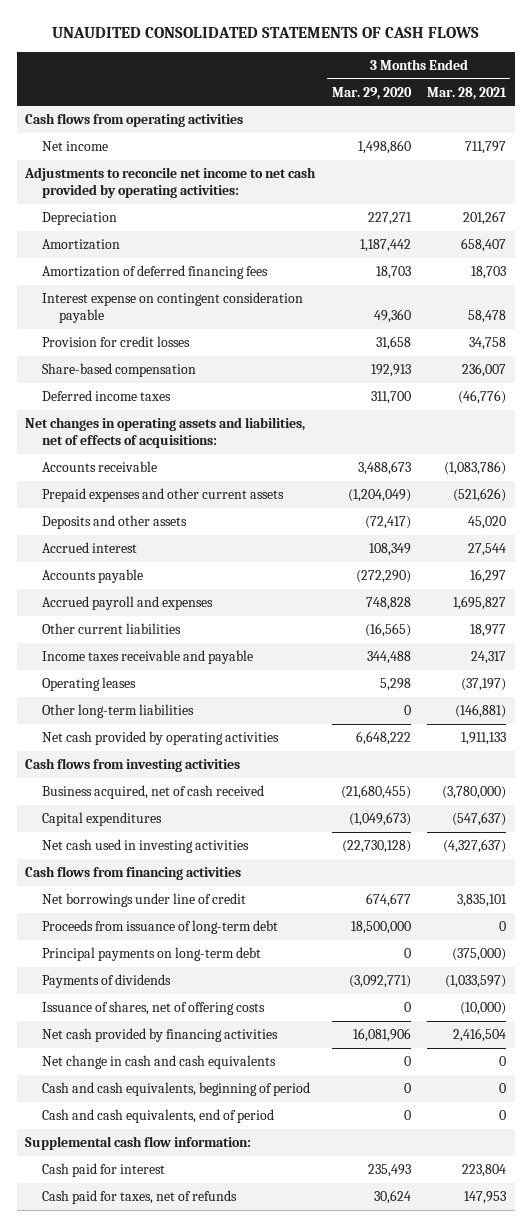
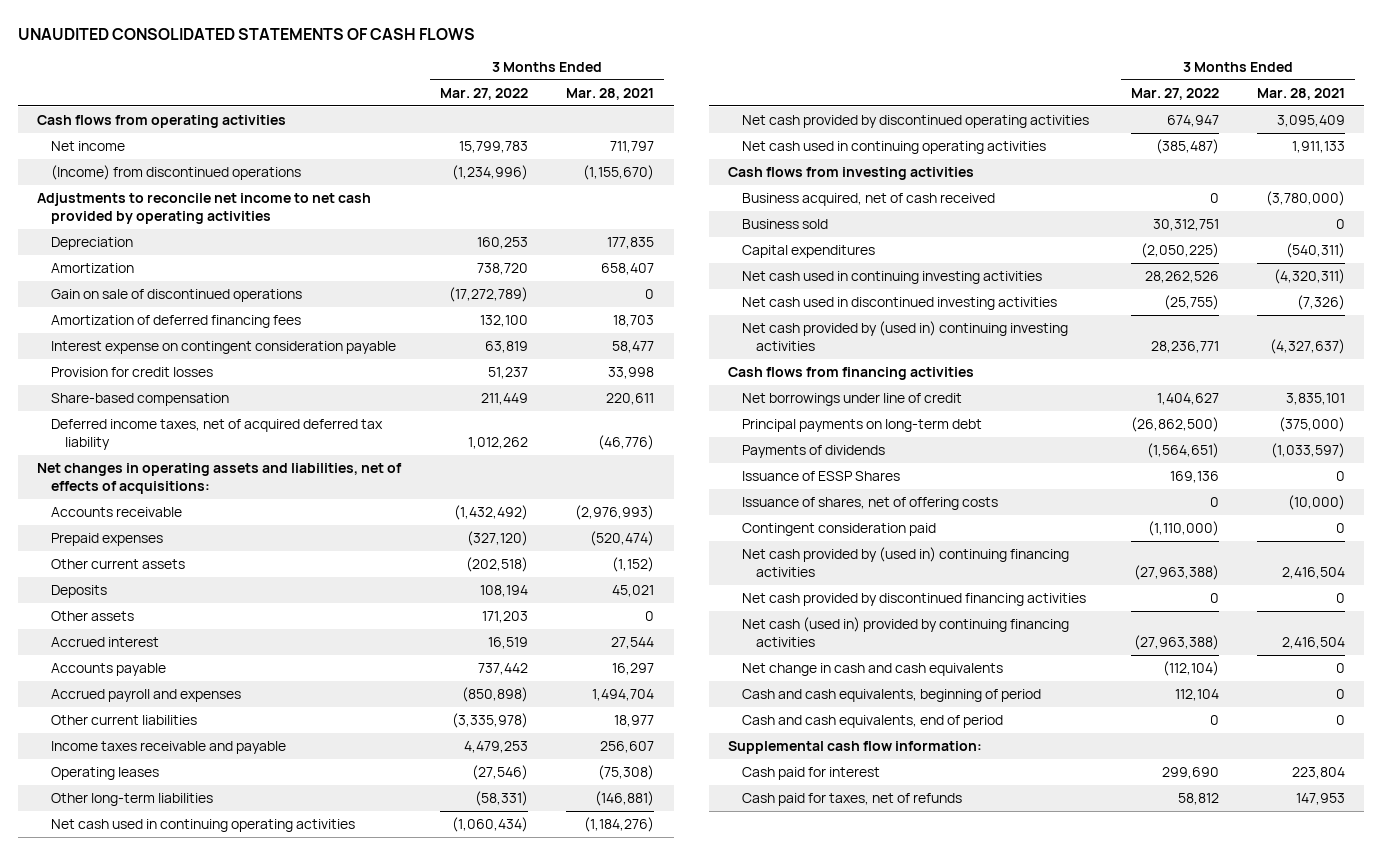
- | 3 Months Ended Mar. 29, 2020 | 3 Months Ended Mar. 28, 2021
+ | 3 Months Ended Mar. 27, 2022 | 3 Months Ended Mar. 28, 2021
- Adjustments to reconcile net income to net cash provided by operating activities:
- Depreciation | 227,271 | 201,267
+ (Income) from discontinued operations | (1,234,996) | (1,155,670)
+ Adjustments to reconcile net income to net cash provided by operating activities
+ Depreciation | 160,253 | 177,835
+ Gain on sale of discontinued operations | (17,272,789) | 0
- Interest expense on contingent consideration payable | 49,360 | 58,478
- Provision for credit losses | 31,658 | 34,758
- Share-based compensation | 192,913 | 236,007
- Deferred income taxes | 311,700 | (46,776)
+ Interest expense on contingent consideration payable | 63,819 | 58,477
+ Provision for credit losses | 51,237 | 33,998
+ Share-based compensation | 211,449 | 220,611
+ Deferred income taxes, net of acquired deferred tax liability | 1,012,262 | (46,776)
- Accounts receivable | 3,488,673 | (1,083,786)
- Prepaid expenses and other current assets | (1,204,049) | (521,626)
- Deposits and other assets | (72,417) | 45,020
+ Accounts receivable | (1,432,492) | (2,976,993)
+ Prepaid expenses | (327,120) | (520,474)
+ Other current assets | (202,518) | (1,152)
+ Deposits | 108,194 | 45,021
+ Other assets | 171,203 | 0
- Accrued payroll and expenses | 748,828 | 1,695,827
+ Accrued payroll and expenses | (850,898) | 1,494,704
- Income taxes receivable and payable | 344,488 | 24,317
- Operating leases | 5,298 | (37,197)
+ Income taxes receivable and payable | 4,479,253 | 256,607
+ Operating leases | (27,546) | (75,308)
- Net cash provided by operating activities | 6,648,222 | 1,911,133
+ Net cash used in continuing operating activities | (1,060,434) | (1,184,276)
+ Net cash provided by discontinued operating activities | 674,947 | 3,095,409
+ Net cash used in continuing operating activities | (385,487) | 1,911,133
- Capital expenditures | (1,049,673) | (547,637)
- Net cash used in investing activities | (22,730,128) | (4,327,637)
+ Business sold | 30,312,751 | 0
+ Capital expenditures | (2,050,225) | (540,311)
+ Net cash used in continuing investing activities | 28,262,526 | (4,320,311)
+ Net cash used in discontinued investing activities | (25,755) | (7,326)
+ Net cash provided by (used in) continuing investing activities | 28,236,771 | (4,327,637)
- Proceeds from issuance of long-term debt | 18,500,000 | 0
+ Issuance of ESSP Shares | 169,136 | 0
- Net cash provided by financing activities | 16,081,906 | 2,416,504
+ Contingent consideration paid | (1,110,000) | 0
+ Net cash provided by (used in) continuing financing activities | (27,963,388) | 2,416,504
+ Net cash provided by discontinued financing activities | 0 | 0
+ Net cash (used in) provided by continuing financing activities | (27,963,388) | 2,416,504

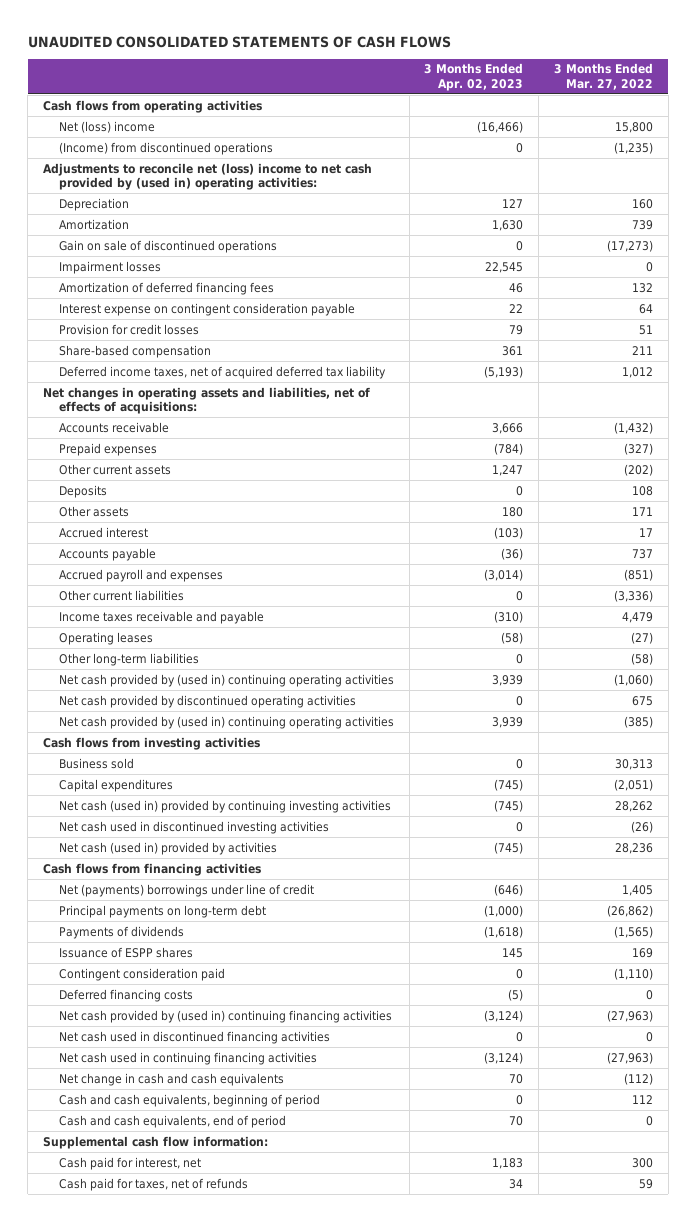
- | 3 Months Ended Mar. 27, 2022 | 3 Months Ended Mar. 28, 2021
+ | 3 Months Ended Apr. 02, 2023 | 3 Months Ended Mar. 27, 2022
- Net income | 15,799,783 | 711,797
- (Income) from discontinued operations | (1,234,996) | (1,155,670)
- Adjustments to reconcile net income to net cash provided by operating activities
- Depreciation | 160,253 | 177,835
- Amortization | 738,720 | 658,407
- Gain on sale of discontinued operations | (17,272,789) | 0
- Amortization of deferred financing fees | 132,100 | 18,703
- Interest expense on contingent consideration payable | 63,819 | 58,477
- Provision for credit losses | 51,237 | 33,998
- Share-based compensation | 211,449 | 220,611
- Deferred income taxes, net of acquired deferred tax liability | 1,012,262 | (46,776)
+ Net (loss) income | (16,466) | 15,800
+ (Income) from discontinued operations | 0 | (1,235)
+ Adjustments to reconcile net (loss) income to net cash provided by (used in) operating activities:
+ Depreciation | 127 | 160
+ Amortization | 1,630 | 739
+ Gain on sale of discontinued operations | 0 | (17,273)
+ Impairment losses | 22,545 | 0
+ Amortization of deferred financing fees | 46 | 132
+ Interest expense on contingent consideration payable | 22 | 64
+ Provision for credit losses | 79 | 51
+ Share-based compensation | 361 | 211
+ Deferred income taxes, net of acquired deferred tax liability | (5,193) | 1,012
- Accounts receivable | (1,432,492) | (2,976,993)
- Prepaid expenses | (327,120) | (520,474)
- Other current assets | (202,518) | (1,152)
- Deposits | 108,194 | 45,021
- Other assets | 171,203 | 0
- Accrued interest | 16,519 | 27,544
- Accounts payable | 737,442 | 16,297
- Accrued payroll and expenses | (850,898) | 1,494,704
- Other current liabilities | (3,335,978) | 18,977
- Income taxes receivable and payable | 4,479,253 | 256,607
- Operating leases | (27,546) | (75,308)
- Other long-term liabilities | (58,331) | (146,881)
- Net cash used in continuing operating activities | (1,060,434) | (1,184,276)
- Net cash provided by discontinued operating activities | 674,947 | 3,095,409
- Net cash used in continuing operating activities | (385,487) | 1,911,133
+ Accounts receivable | 3,666 | (1,432)
+ Prepaid expenses | (784) | (327)
+ Other current assets | 1,247 | (202)
+ Deposits | 0 | 108
+ Other assets | 180 | 171
+ Accrued interest | (103) | 17
+ Accounts payable | (36) | 737
+ Accrued payroll and expenses | (3,014) | (851)
+ Other current liabilities | 0 | (3,336)
+ Income taxes receivable and payable | (310) | 4,479
+ Operating leases | (58) | (27)
+ Other long-term liabilities | 0 | (58)
+ Net cash provided by (used in) continuing operating activities | 3,939 | (1,060)
+ Net cash provided by discontinued operating activities | 0 | 675
+ Net cash provided by (used in) continuing operating activities | 3,939 | (385)
- Business acquired, net of cash received | 0 | (3,780,000)
- Business sold | 30,312,751 | 0
- Capital expenditures | (2,050,225) | (540,311)
- Net cash used in continuing investing activities | 28,262,526 | (4,320,311)
- Net cash used in discontinued investing activities | (25,755) | (7,326)
- Net cash provided by (used in) continuing investing activities | 28,236,771 | (4,327,637)
+ Business sold | 0 | 30,313
+ Capital expenditures | (745) | (2,051)
+ Net cash (used in) provided by continuing investing activities | (745) | 28,262
+ Net cash used in discontinued investing activities | 0 | (26)
+ Net cash (used in) provided by activities | (745) | 28,236
- Net borrowings under line of credit | 1,404,627 | 3,835,101
- Principal payments on long-term debt | (26,862,500) | (375,000)
- Payments of dividends | (1,564,651) | (1,033,597)
- Issuance of ESSP Shares | 169,136 | 0
- Issuance of shares, net of offering costs | 0 | (10,000)
- Contingent consideration paid | (1,110,000) | 0
- Net cash provided by (used in) continuing financing activities | (27,963,388) | 2,416,504
- Net cash provided by discontinued financing activities | 0 | 0
- Net cash (used in) provided by continuing financing activities | (27,963,388) | 2,416,504
- Net change in cash and cash equivalents | (112,104) | 0
- Cash and cash equivalents, beginning of period | 112,104 | 0
+ Net (payments) borrowings under line of credit | (646) | 1,405
+ Principal payments on long-term debt | (1,000) | (26,862)
+ Payments of dividends | (1,618) | (1,565)
+ Issuance of ESPP shares | 145 | 169
+ Contingent consideration paid | 0 | (1,110)
+ Deferred financing costs | (5) | 0
+ Net cash provided by (used in) continuing financing activities | (3,124) | (27,963)
+ Net cash used in discontinued financing activities | 0 | 0
+ Net cash used in continuing financing activities | (3,124) | (27,963)
+ Net change in cash and cash equivalents | 70 | (112)
+ Cash and cash equivalents, beginning of period | 0 | 112
- Cash paid for interest | 299,690 | 223,804
- Cash paid for taxes, net of refunds | 58,812 | 147,953
+ Cash paid for interest, net | 1,183 | 300
+ Cash paid for taxes, net of refunds | 34 | 59

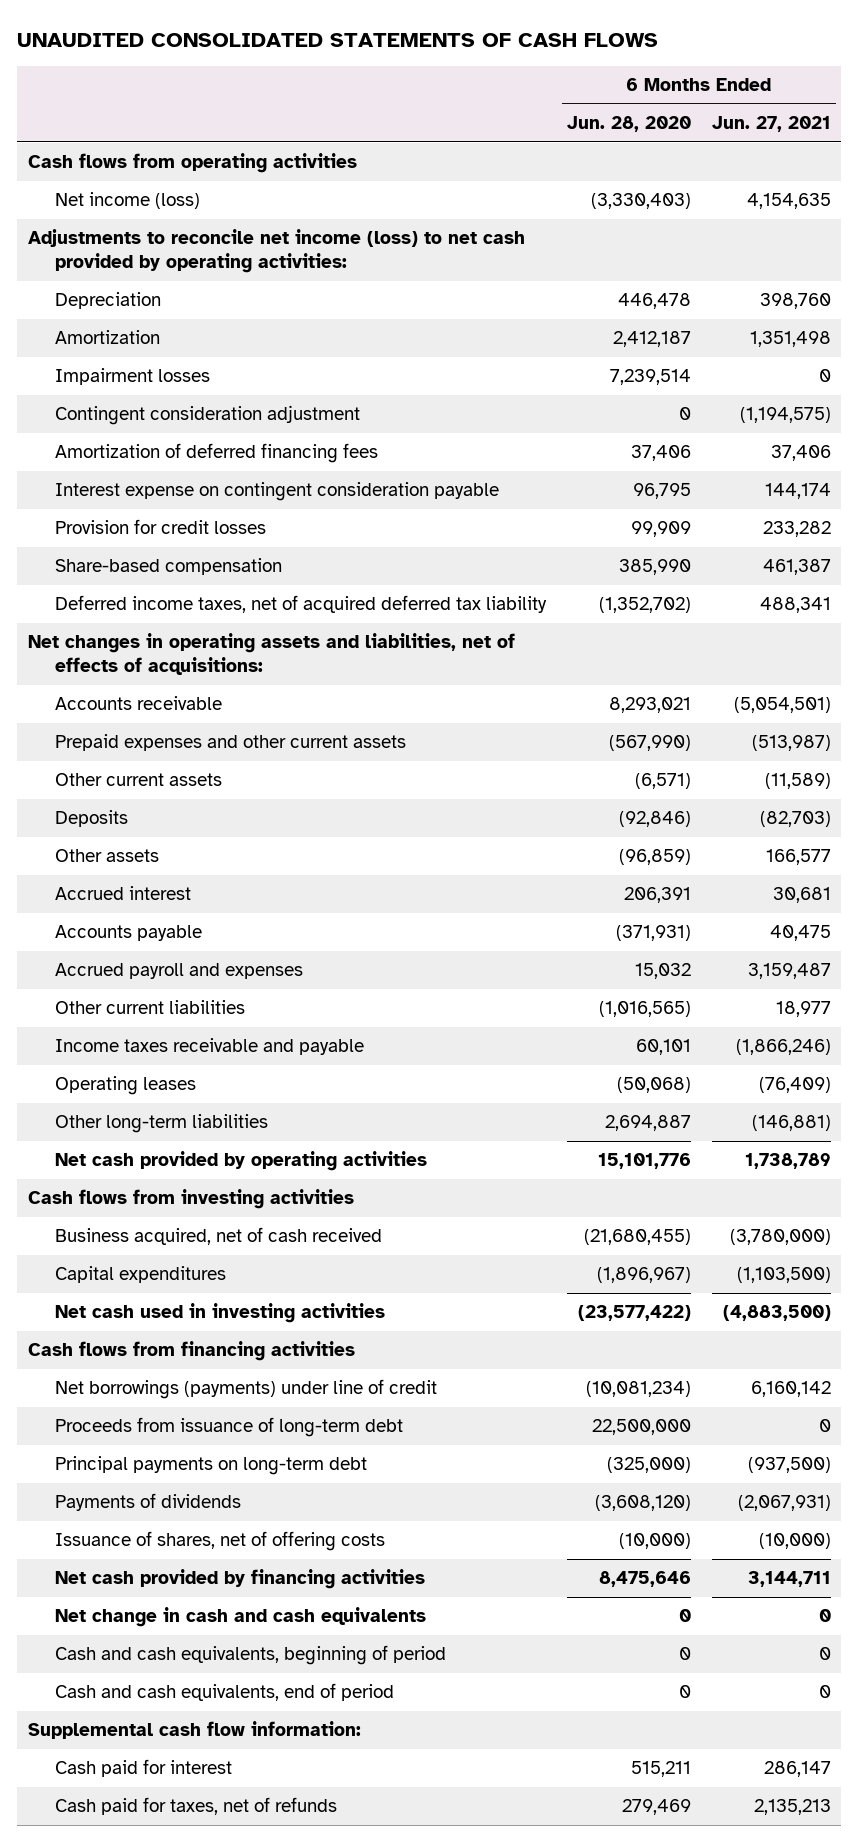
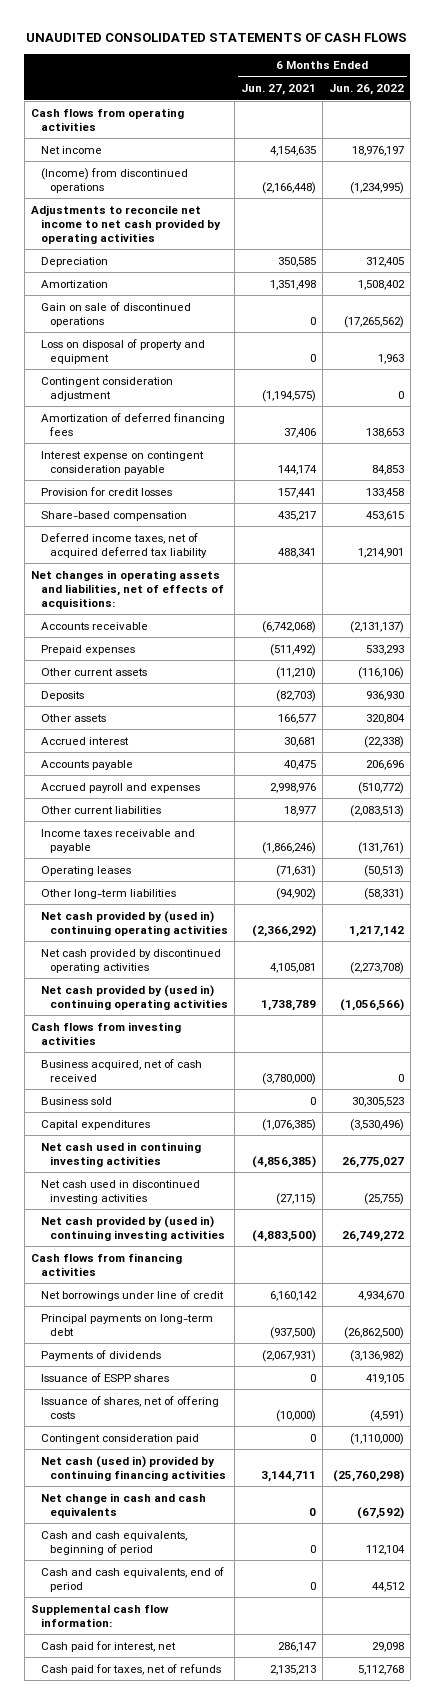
- | 6 Months Ended Jun. 28, 2020 | 6 Months Ended Jun. 27, 2021
+ | 6 Months Ended Jun. 27, 2021 | 6 Months Ended Jun. 26, 2022
- Net income (loss) | (3,330,403) | 4,154,635
- Adjustments to reconcile net income (loss) to net cash provided by operating activities:
- Depreciation | 446,478 | 398,760
+ Net income | 4,154,635 | 18,976,197
+ (Income) from discontinued operations | (2,166,448) | (1,234,995)
+ Adjustments to reconcile net income to net cash provided by operating activities
+ Depreciation | 350,585 | 312,405
- Impairment losses | 7,239,514 | 0
+ Gain on sale of discontinued operations | 0 | (17,265,562)
+ Loss on disposal of property and equipment | 0 | 1,963
- Provision for credit losses | 99,909 | 233,282
- Share-based compensation | 385,990 | 461,387
+ Provision for credit losses | 157,441 | 133,458
+ Share-based compensation | 435,217 | 453,615
- Accounts receivable | 8,293,021 | (5,054,501)
- Prepaid expenses and other current assets | (567,990) | (513,987)
- Other current assets | (6,571) | (11,589)
+ Accounts receivable | (6,742,068) | (2,131,137)
+ Prepaid expenses | (511,492) | 533,293
+ Other current assets | (11,210) | (116,106)
- Accrued payroll and expenses | 15,032 | 3,159,487
+ Accrued payroll and expenses | 2,998,976 | (510,772)
- Operating leases | (50,068) | (76,409)
- Other long-term liabilities | 2,694,887 | (146,881)
- Net cash provided by operating activities | 15,101,776 | 1,738,789
+ Operating leases | (71,631) | (50,513)
+ Other long-term liabilities | (94,902) | (58,331)
+ Net cash provided by (used in) continuing operating activities | (2,366,292) | 1,217,142
+ Net cash provided by discontinued operating activities | 4,105,081 | (2,273,708)
+ Net cash provided by (used in) continuing operating activities | 1,738,789 | (1,056,566)
- Capital expenditures | (1,896,967) | (1,103,500)
- Net cash used in investing activities | (23,577,422) | (4,883,500)
+ Business sold | 0 | 30,305,523
+ Capital expenditures | (1,076,385) | (3,530,496)
+ Net cash used in continuing investing activities | (4,856,385) | 26,775,027
+ Net cash used in discontinued investing activities | (27,115) | (25,755)
+ Net cash provided by (used in) continuing investing activities | (4,883,500) | 26,749,272
- Net borrowings (payments) under line of credit | (10,081,234) | 6,160,142
- Proceeds from issuance of long-term debt | 22,500,000 | 0
+ Net borrowings under line of credit | 6,160,142 | 4,934,670
+ Issuance of ESPP shares | 0 | 419,105
- Net cash provided by financing activities | 8,475,646 | 3,144,711
+ Contingent consideration paid | 0 | (1,110,000)
+ Net cash (used in) provided by continuing financing activities | 3,144,711 | (25,760,298)
- Cash paid for interest | 515,211 | 286,147
+ Cash paid for interest, net | 286,147 | 29,098

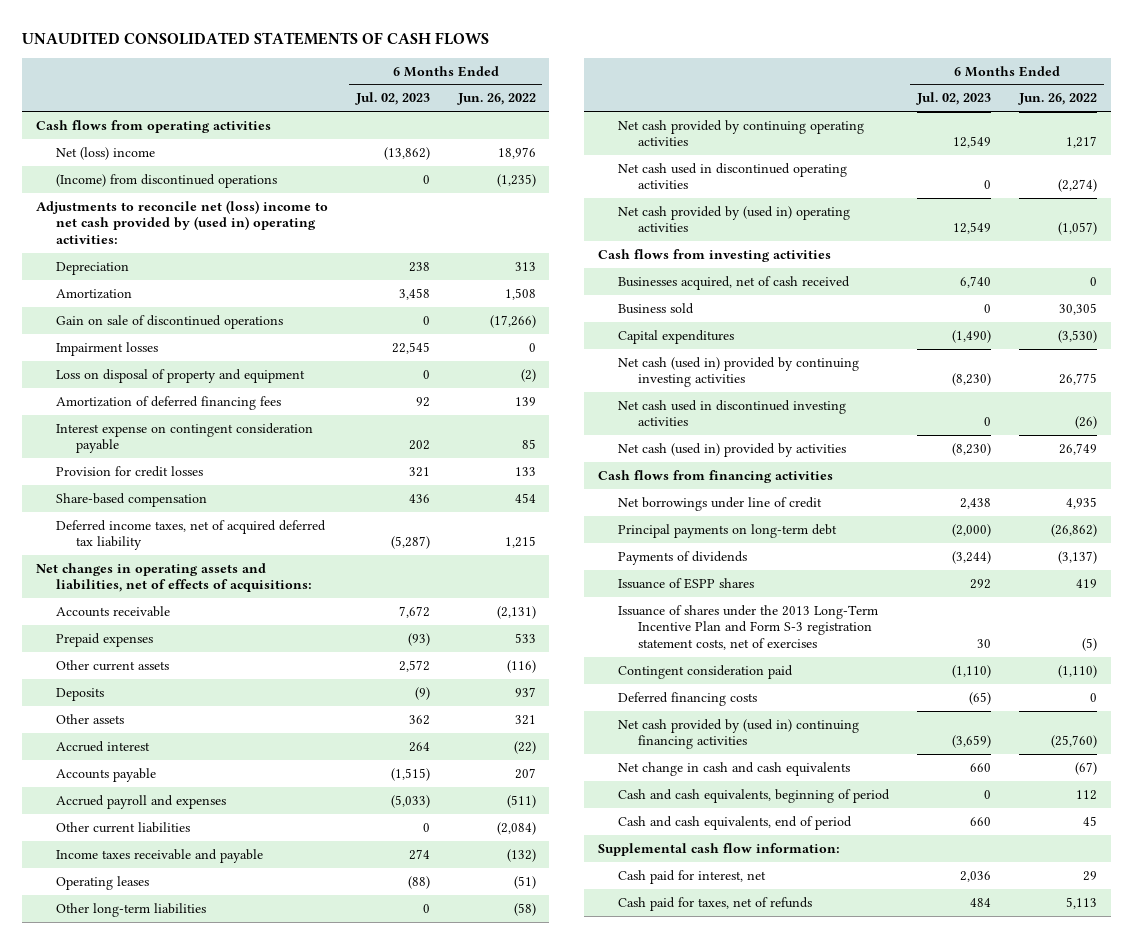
- | 6 Months Ended Jun. 27, 2021 | 6 Months Ended Jun. 26, 2022
+ | 6 Months Ended Jul. 02, 2023 | 6 Months Ended Jun. 26, 2022
- Net income | 4,154,635 | 18,976,197
- (Income) from discontinued operations | (2,166,448) | (1,234,995)
- Adjustments to reconcile net income to net cash provided by operating activities
- Depreciation | 350,585 | 312,405
- Amortization | 1,351,498 | 1,508,402
- Gain on sale of discontinued operations | 0 | (17,265,562)
- Loss on disposal of property and equipment | 0 | 1,963
- Contingent consideration adjustment | (1,194,575) | 0
- Amortization of deferred financing fees | 37,406 | 138,653
- Interest expense on contingent consideration payable | 144,174 | 84,853
- Provision for credit losses | 157,441 | 133,458
- Share-based compensation | 435,217 | 453,615
- Deferred income taxes, net of acquired deferred tax liability | 488,341 | 1,214,901
+ Net (loss) income | (13,862) | 18,976
+ (Income) from discontinued operations | 0 | (1,235)
+ Adjustments to reconcile net (loss) income to net cash provided by (used in) operating activities:
+ Depreciation | 238 | 313
+ Amortization | 3,458 | 1,508
+ Gain on sale of discontinued operations | 0 | (17,266)
+ Impairment losses | 22,545 | 0
+ Loss on disposal of property and equipment | 0 | (2)
+ Amortization of deferred financing fees | 92 | 139
+ Interest expense on contingent consideration payable | 202 | 85
+ Provision for credit losses | 321 | 133
+ Share-based compensation | 436 | 454
+ Deferred income taxes, net of acquired deferred tax liability | (5,287) | 1,215
- Accounts receivable | (6,742,068) | (2,131,137)
- Prepaid expenses | (511,492) | 533,293
- Other current assets | (11,210) | (116,106)
- Deposits | (82,703) | 936,930
- Other assets | 166,577 | 320,804
- Accrued interest | 30,681 | (22,338)
- Accounts payable | 40,475 | 206,696
- Accrued payroll and expenses | 2,998,976 | (510,772)
- Other current liabilities | 18,977 | (2,083,513)
- Income taxes receivable and payable | (1,866,246) | (131,761)
- Operating leases | (71,631) | (50,513)
- Other long-term liabilities | (94,902) | (58,331)
- Net cash provided by (used in) continuing operating activities | (2,366,292) | 1,217,142
- Net cash provided by discontinued operating activities | 4,105,081 | (2,273,708)
- Net cash provided by (used in) continuing operating activities | 1,738,789 | (1,056,566)
+ Accounts receivable | 7,672 | (2,131)
+ Prepaid expenses | (93) | 533
+ Other current assets | 2,572 | (116)
+ Deposits | (9) | 937
+ Other assets | 362 | 321
+ Accrued interest | 264 | (22)
+ Accounts payable | (1,515) | 207
+ Accrued payroll and expenses | (5,033) | (511)
+ Other current liabilities | 0 | (2,084)
+ Income taxes receivable and payable | 274 | (132)
+ Operating leases | (88) | (51)
+ Other long-term liabilities | 0 | (58)
+ Net cash provided by continuing operating activities | 12,549 | 1,217
+ Net cash used in discontinued operating activities | 0 | (2,274)
+ Net cash provided by (used in) operating activities | 12,549 | (1,057)
- Business acquired, net of cash received | (3,780,000) | 0
- Business sold | 0 | 30,305,523
- Capital expenditures | (1,076,385) | (3,530,496)
- Net cash used in continuing investing activities | (4,856,385) | 26,775,027
- Net cash used in discontinued investing activities | (27,115) | (25,755)
- Net cash provided by (used in) continuing investing activities | (4,883,500) | 26,749,272
+ Businesses acquired, net of cash received | 6,740 | 0
+ Business sold | 0 | 30,305
+ Capital expenditures | (1,490) | (3,530)
+ Net cash (used in) provided by continuing investing activities | (8,230) | 26,775
+ Net cash used in discontinued investing activities | 0 | (26)
+ Net cash (used in) provided by activities | (8,230) | 26,749
- Net borrowings under line of credit | 6,160,142 | 4,934,670
- Principal payments on long-term debt | (937,500) | (26,862,500)
- Payments of dividends | (2,067,931) | (3,136,982)
- Issuance of ESPP shares | 0 | 419,105
- Issuance of shares, net of offering costs | (10,000) | (4,591)
- Contingent consideration paid | 0 | (1,110,000)
- Net cash (used in) provided by continuing financing activities | 3,144,711 | (25,760,298)
- Net change in cash and cash equivalents | 0 | (67,592)
- Cash and cash equivalents, beginning of period | 0 | 112,104
- Cash and cash equivalents, end of period | 0 | 44,512
+ Net borrowings under line of credit | 2,438 | 4,935
+ Principal payments on long-term debt | (2,000) | (26,862)
+ Payments of dividends | (3,244) | (3,137)
+ Issuance of ESPP shares | 292 | 419
+ Issuance of shares under the 2013 Long-Term Incentive Plan and Form S-3 registration statement costs, net of exercises | 30 | (5)
+ Contingent consideration paid | (1,110) | (1,110)
+ Deferred financing costs | (65) | 0
+ Net cash provided by (used in) continuing financing activities | (3,659) | (25,760)
+ Net change in cash and cash equivalents | 660 | (67)
+ Cash and cash equivalents, beginning of period | 0 | 112
+ Cash and cash equivalents, end of period | 660 | 45
- Cash paid for interest, net | 286,147 | 29,098
- Cash paid for taxes, net of refunds | 2,135,213 | 5,112,768
+ Cash paid for interest, net | 2,036 | 29
+ Cash paid for taxes, net of refunds | 484 | 5,113

